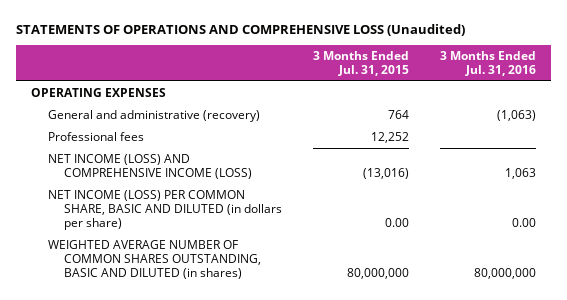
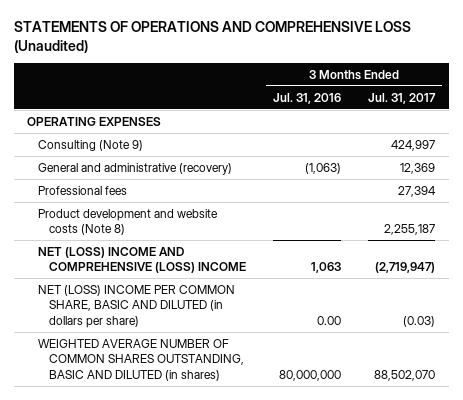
- | 3 Months Ended Jul. 31, 2015 | 3 Months Ended Jul. 31, 2016
+ | 3 Months Ended Jul. 31, 2016 | 3 Months Ended Jul. 31, 2017
+ Consulting (Note 9) | | 424,997
- NET INCOME (LOSS) AND COMPREHENSIVE INCOME (LOSS) | (13,016) | 1,063
- NET INCOME (LOSS) PER COMMON SHARE, BASIC AND DILUTED (in dollars per share) | 0.00 | 0.00
+ Product development and website costs (Note 8) | | 2,255,187
+ NET (LOSS) INCOME AND COMPREHENSIVE (LOSS) INCOME | 1,063 | (2,719,947)
+ NET (LOSS) INCOME PER COMMON SHARE, BASIC AND DILUTED (in dollars per share) | 0.00 | (0.03)

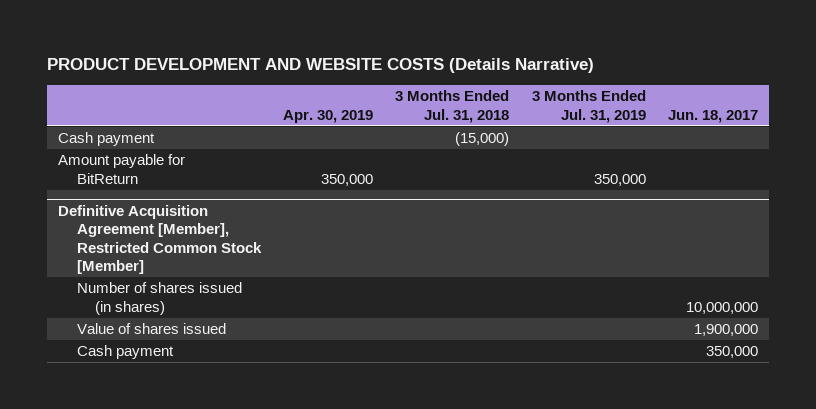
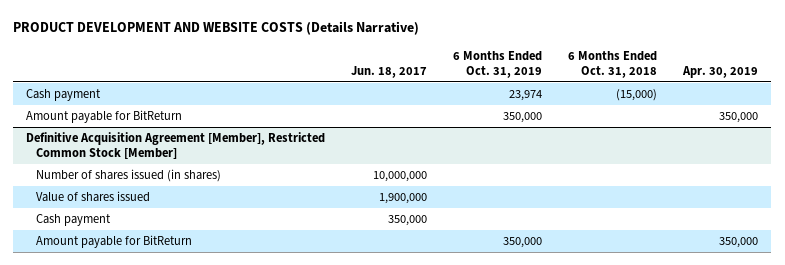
- | Apr. 30, 2019 | 3 Months Ended Jul. 31, 2018 | 3 Months Ended Jul. 31, 2019 | Jun. 18, 2017
+ | Jun. 18, 2017 | 6 Months Ended Oct. 31, 2019 | 6 Months Ended Oct. 31, 2018 | Apr. 30, 2019
@ Definitive Acquisition Agreement [Member], Restricted Common Stock [Member]
+ Amount payable for BitReturn | | 350,000 | | 350,000

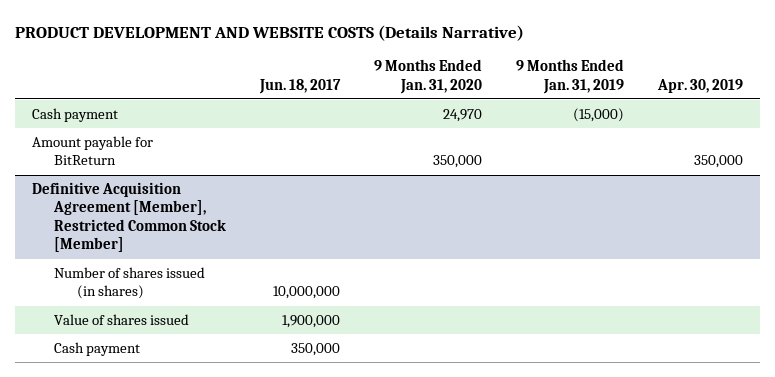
- | Jun. 18, 2017 | 6 Months Ended Oct. 31, 2019 | 6 Months Ended Oct. 31, 2018 | Apr. 30, 2019
+ | Jun. 18, 2017 | 9 Months Ended Jan. 31, 2020 | 9 Months Ended Jan. 31, 2019 | Apr. 30, 2019
@ Definitive Acquisition Agreement [Member], Restricted Common Stock [Member]
- Amount payable for BitReturn | | 350,000 | | 350,000

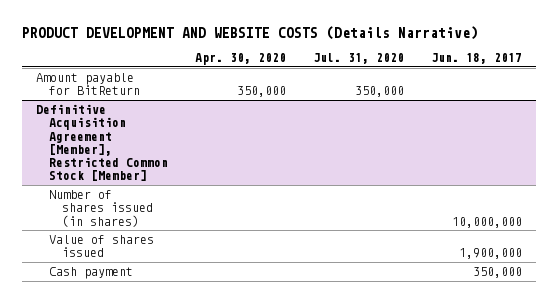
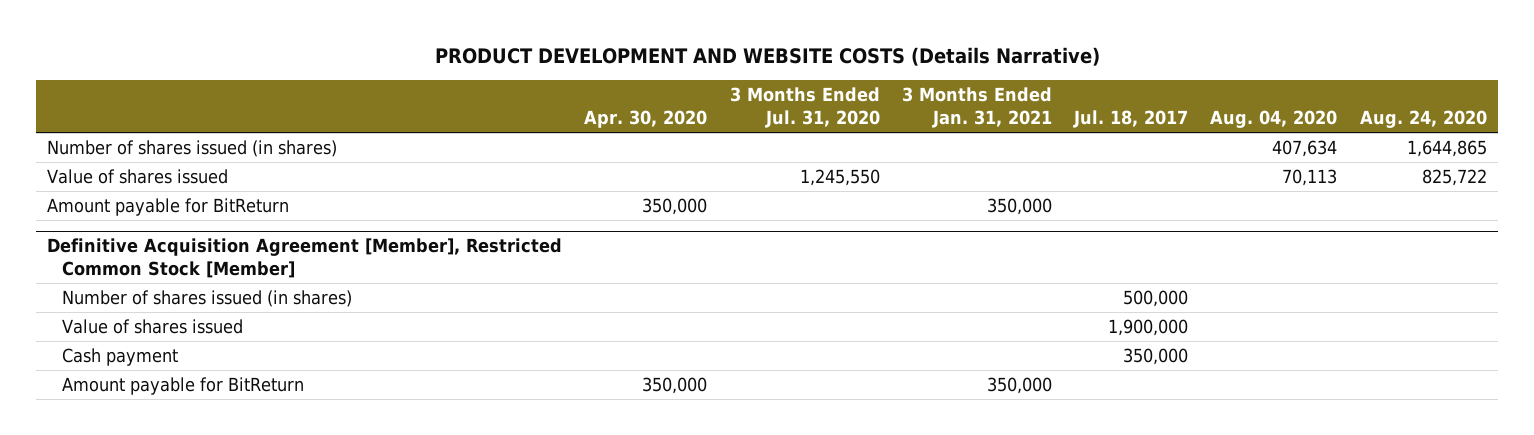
- | Apr. 30, 2020 | Jul. 31, 2020 | Jun. 18, 2017
+ | Apr. 30, 2020 | 3 Months Ended Jul. 31, 2020 | 3 Months Ended Jan. 31, 2021 | Jul. 18, 2017 | Aug. 04, 2020 | Aug. 24, 2020
+ Number of shares issued (in shares) | | | | | 407,634 | 1,644,865
+ Value of shares issued | | 1,245,550 | | | 70,113 | 825,722
@ Definitive Acquisition Agreement [Member], Restricted Common Stock [Member]
+ Amount payable for BitReturn | 350,000 | | 350,000 | | |

